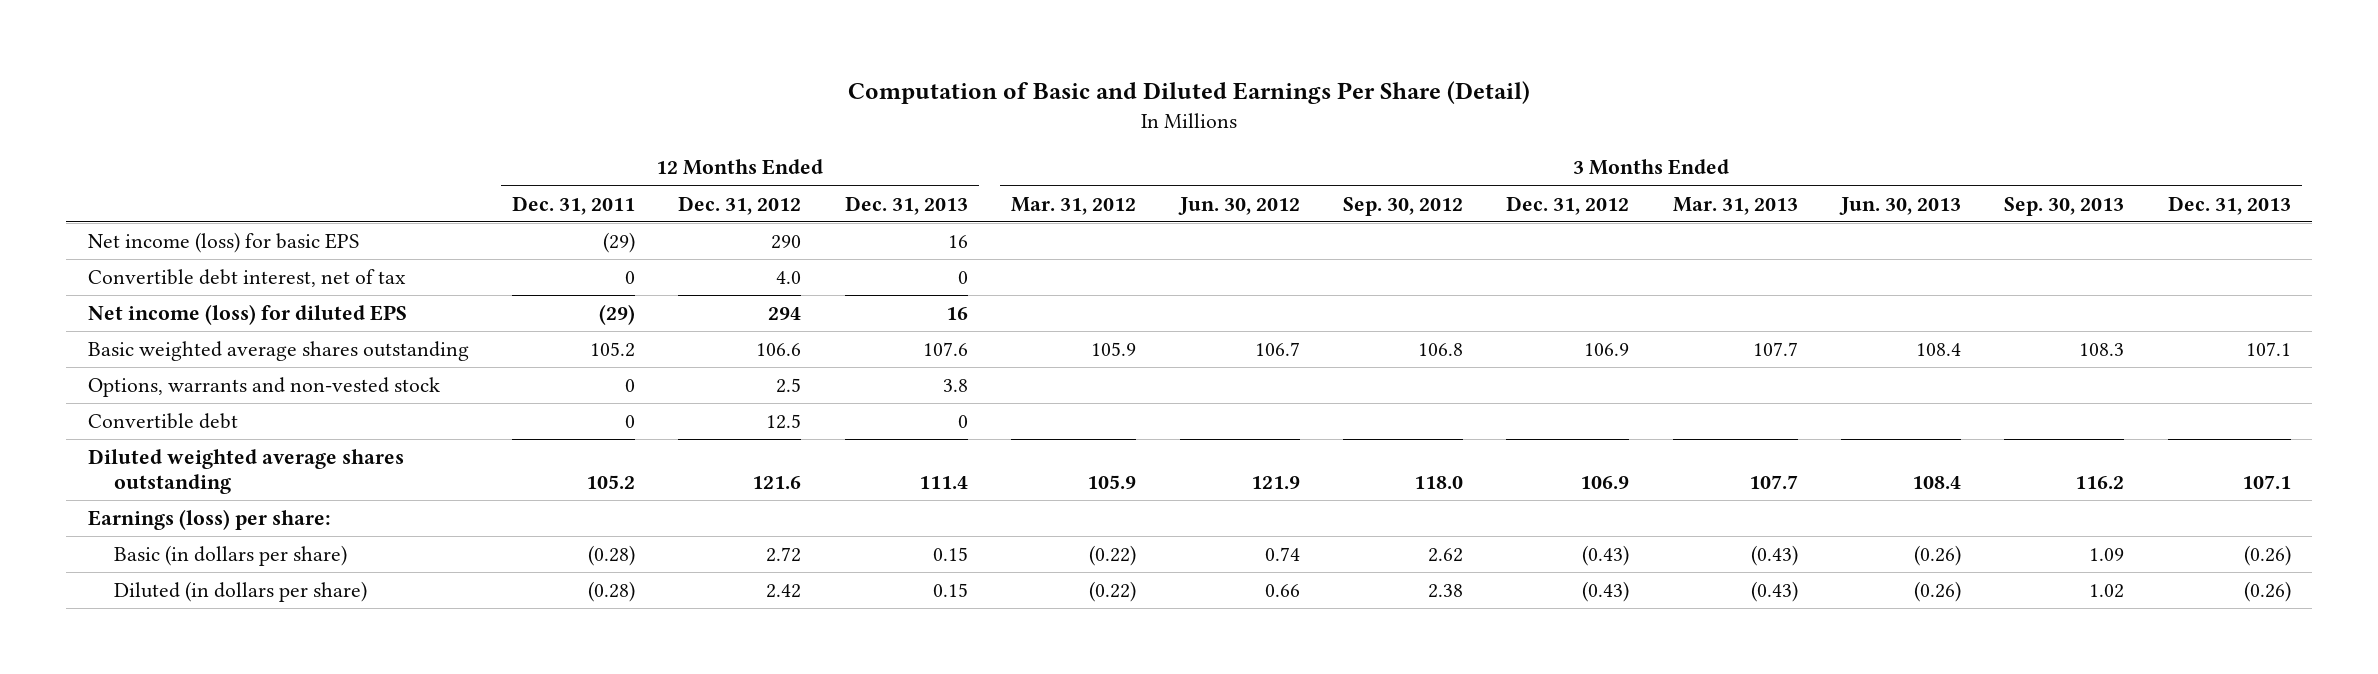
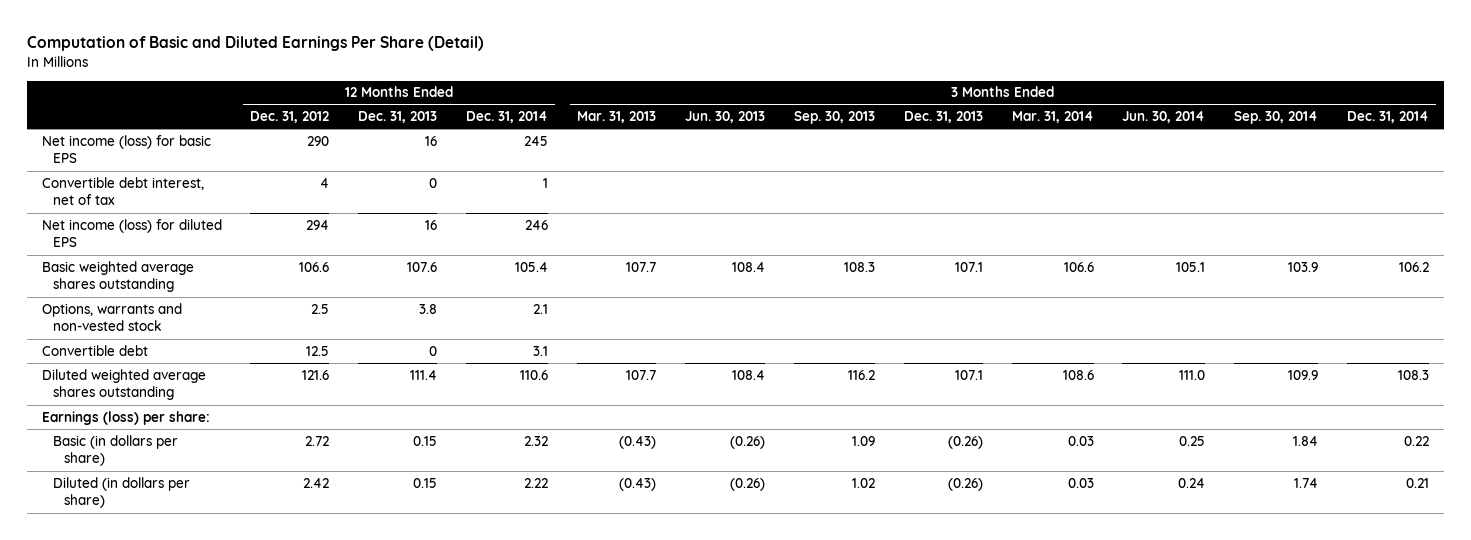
- | 12 Months Ended Dec. 31, 2011 | 12 Months Ended Dec. 31, 2012 | 12 Months Ended Dec. 31, 2013 | 3 Months Ended Mar. 31, 2012 | 3 Months Ended Jun. 30, 2012 | 3 Months Ended Sep. 30, 2012 | 3 Months Ended Dec. 31, 2012 | 3 Months Ended Mar. 31, 2013 | 3 Months Ended Jun. 30, 2013 | 3 Months Ended Sep. 30, 2013 | 3 Months Ended Dec. 31, 2013
+ | 12 Months Ended Dec. 31, 2012 | 12 Months Ended Dec. 31, 2013 | 12 Months Ended Dec. 31, 2014 | 3 Months Ended Mar. 31, 2013 | 3 Months Ended Jun. 30, 2013 | 3 Months Ended Sep. 30, 2013 | 3 Months Ended Dec. 31, 2013 | 3 Months Ended Mar. 31, 2014 | 3 Months Ended Jun. 30, 2014 | 3 Months Ended Sep. 30, 2014 | 3 Months Ended Dec. 31, 2014
- Convertible debt interest, net of tax | 0 | 4.0 | 0 | | | | | | | |
+ Convertible debt interest, net of tax | 4 | 0 | 1 | | | | | | | |

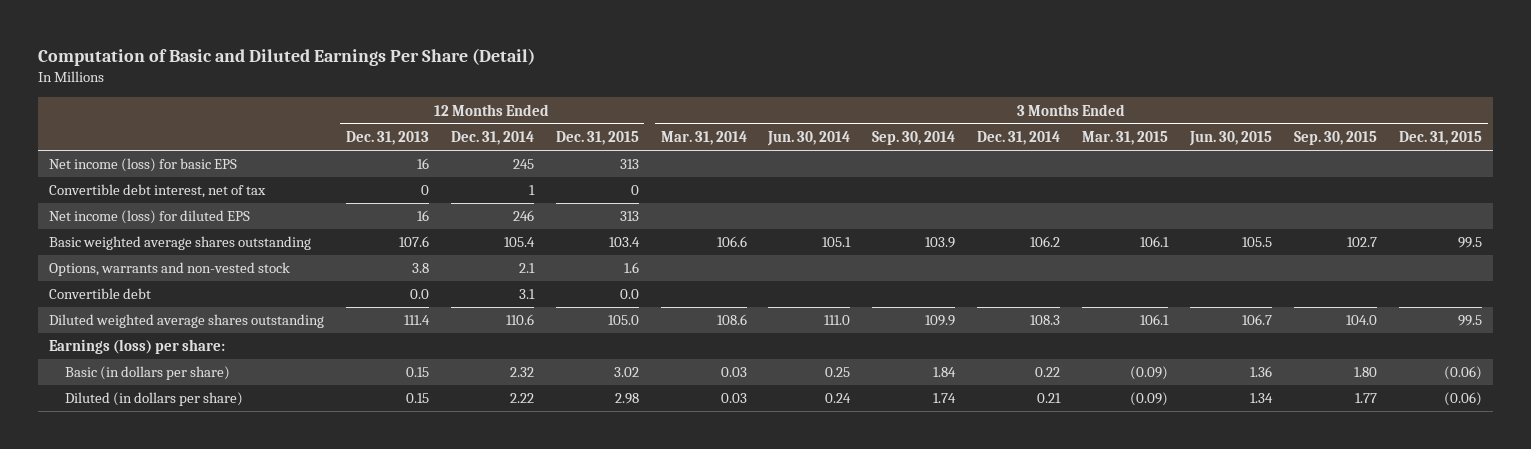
- | 12 Months Ended Dec. 31, 2012 | 12 Months Ended Dec. 31, 2013 | 12 Months Ended Dec. 31, 2014 | 3 Months Ended Mar. 31, 2013 | 3 Months Ended Jun. 30, 2013 | 3 Months Ended Sep. 30, 2013 | 3 Months Ended Dec. 31, 2013 | 3 Months Ended Mar. 31, 2014 | 3 Months Ended Jun. 30, 2014 | 3 Months Ended Sep. 30, 2014 | 3 Months Ended Dec. 31, 2014
+ | 12 Months Ended Dec. 31, 2013 | 12 Months Ended Dec. 31, 2014 | 12 Months Ended Dec. 31, 2015 | 3 Months Ended Mar. 31, 2014 | 3 Months Ended Jun. 30, 2014 | 3 Months Ended Sep. 30, 2014 | 3 Months Ended Dec. 31, 2014 | 3 Months Ended Mar. 31, 2015 | 3 Months Ended Jun. 30, 2015 | 3 Months Ended Sep. 30, 2015 | 3 Months Ended Dec. 31, 2015
- Convertible debt | 12.5 | 0 | 3.1 | | | | | | | |
+ Convertible debt | 0.0 | 3.1 | 0.0 | | | | | | | |

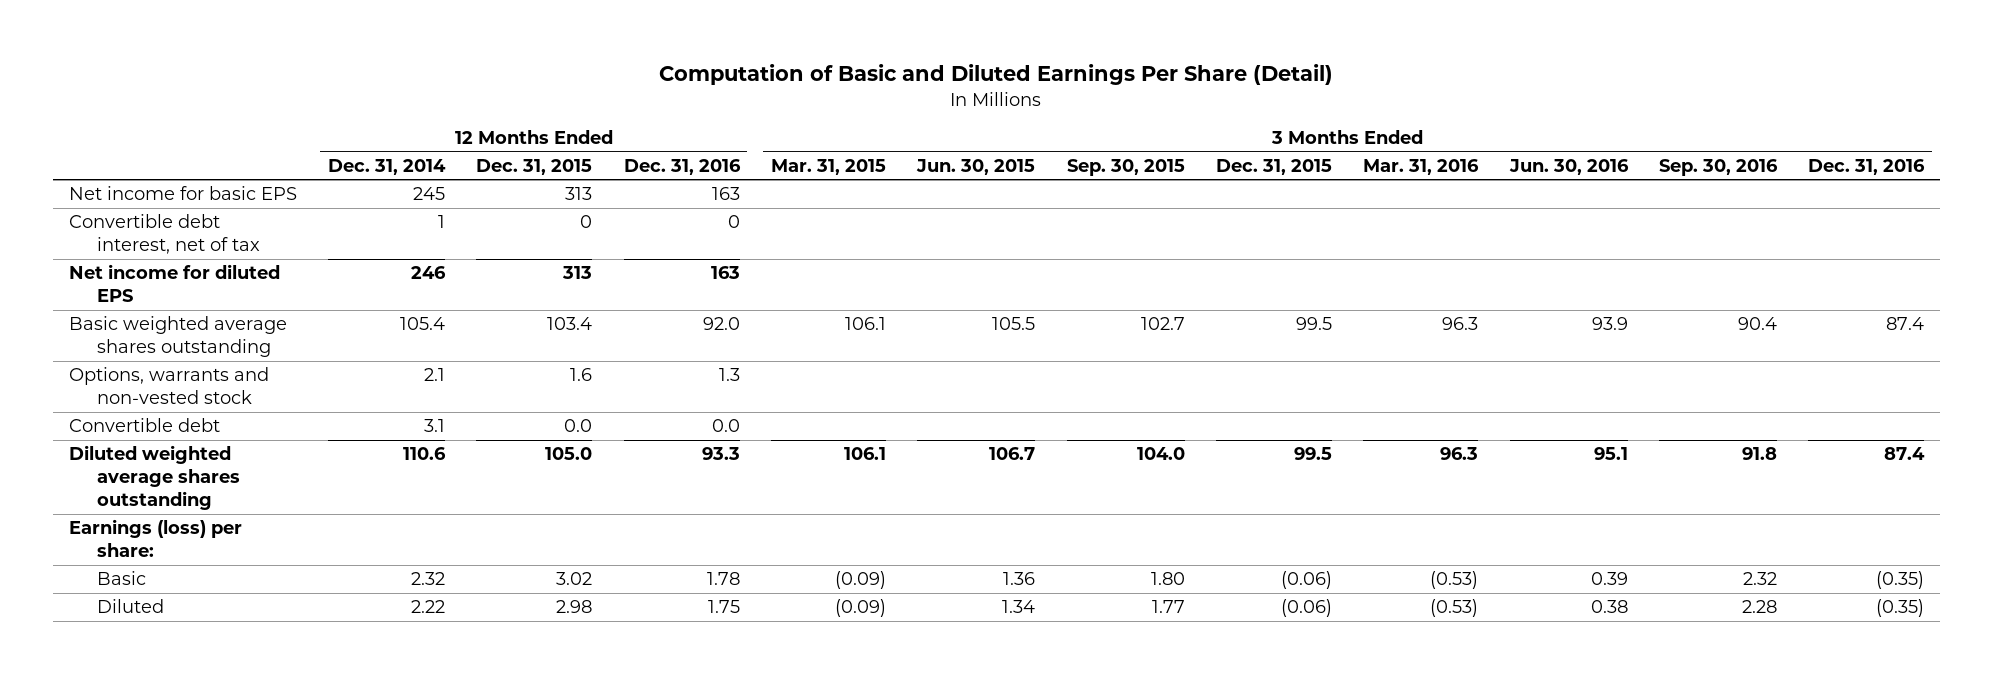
- | 12 Months Ended Dec. 31, 2013 | 12 Months Ended Dec. 31, 2014 | 12 Months Ended Dec. 31, 2015 | 3 Months Ended Mar. 31, 2014 | 3 Months Ended Jun. 30, 2014 | 3 Months Ended Sep. 30, 2014 | 3 Months Ended Dec. 31, 2014 | 3 Months Ended Mar. 31, 2015 | 3 Months Ended Jun. 30, 2015 | 3 Months Ended Sep. 30, 2015 | 3 Months Ended Dec. 31, 2015
+ | 12 Months Ended Dec. 31, 2014 | 12 Months Ended Dec. 31, 2015 | 12 Months Ended Dec. 31, 2016 | 3 Months Ended Mar. 31, 2015 | 3 Months Ended Jun. 30, 2015 | 3 Months Ended Sep. 30, 2015 | 3 Months Ended Dec. 31, 2015 | 3 Months Ended Mar. 31, 2016 | 3 Months Ended Jun. 30, 2016 | 3 Months Ended Sep. 30, 2016 | 3 Months Ended Dec. 31, 2016
- Net income (loss) for basic EPS | 16 | 245 | 313 | | | | | | | |
+ Net income for basic EPS | 245 | 313 | 163 | | | | | | | |
- Net income (loss) for diluted EPS | 16 | 246 | 313 | | | | | | | |
+ Net income for diluted EPS | 246 | 313 | 163 | | | | | | | |
- Basic (in dollars per share) | 0.15 | 2.32 | 3.02 | 0.03 | 0.25 | 1.84 | 0.22 | (0.09) | 1.36 | 1.80 | (0.06)
- Diluted (in dollars per share) | 0.15 | 2.22 | 2.98 | 0.03 | 0.24 | 1.74 | 0.21 | (0.09) | 1.34 | 1.77 | (0.06)
+ Basic | 2.32 | 3.02 | 1.78 | (0.09) | 1.36 | 1.80 | (0.06) | (0.53) | 0.39 | 2.32 | (0.35)
+ Diluted | 2.22 | 2.98 | 1.75 | (0.09) | 1.34 | 1.77 | (0.06) | (0.53) | 0.38 | 2.28 | (0.35)

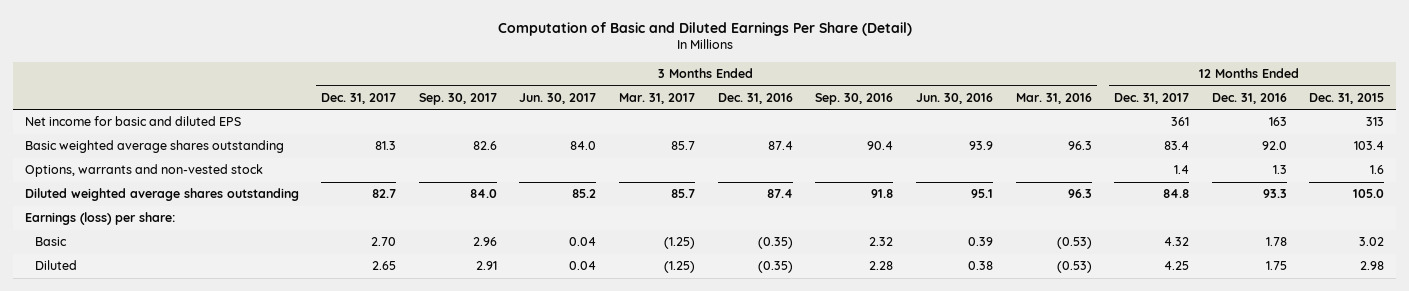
- | 12 Months Ended Dec. 31, 2014 | 12 Months Ended Dec. 31, 2015 | 12 Months Ended Dec. 31, 2016 | 3 Months Ended Mar. 31, 2015 | 3 Months Ended Jun. 30, 2015 | 3 Months Ended Sep. 30, 2015 | 3 Months Ended Dec. 31, 2015 | 3 Months Ended Mar. 31, 2016 | 3 Months Ended Jun. 30, 2016 | 3 Months Ended Sep. 30, 2016 | 3 Months Ended Dec. 31, 2016
+ | 3 Months Ended Dec. 31, 2017 | 3 Months Ended Sep. 30, 2017 | 3 Months Ended Jun. 30, 2017 | 3 Months Ended Mar. 31, 2017 | 3 Months Ended Dec. 31, 2016 | 3 Months Ended Sep. 30, 2016 | 3 Months Ended Jun. 30, 2016 | 3 Months Ended Mar. 31, 2016 | 12 Months Ended Dec. 31, 2017 | 12 Months Ended Dec. 31, 2016 | 12 Months Ended Dec. 31, 2015
- Net income for basic EPS | 245 | 313 | 163 | | | | | | | |
- Convertible debt interest, net of tax | 1 | 0 | 0 | | | | | | | |
- Net income for diluted EPS | 246 | 313 | 163 | | | | | | | |
+ Net income for basic and diluted EPS | | | | | | | | | 361 | 163 | 313
- Convertible debt | 3.1 | 0.0 | 0.0 | | | | | | | |

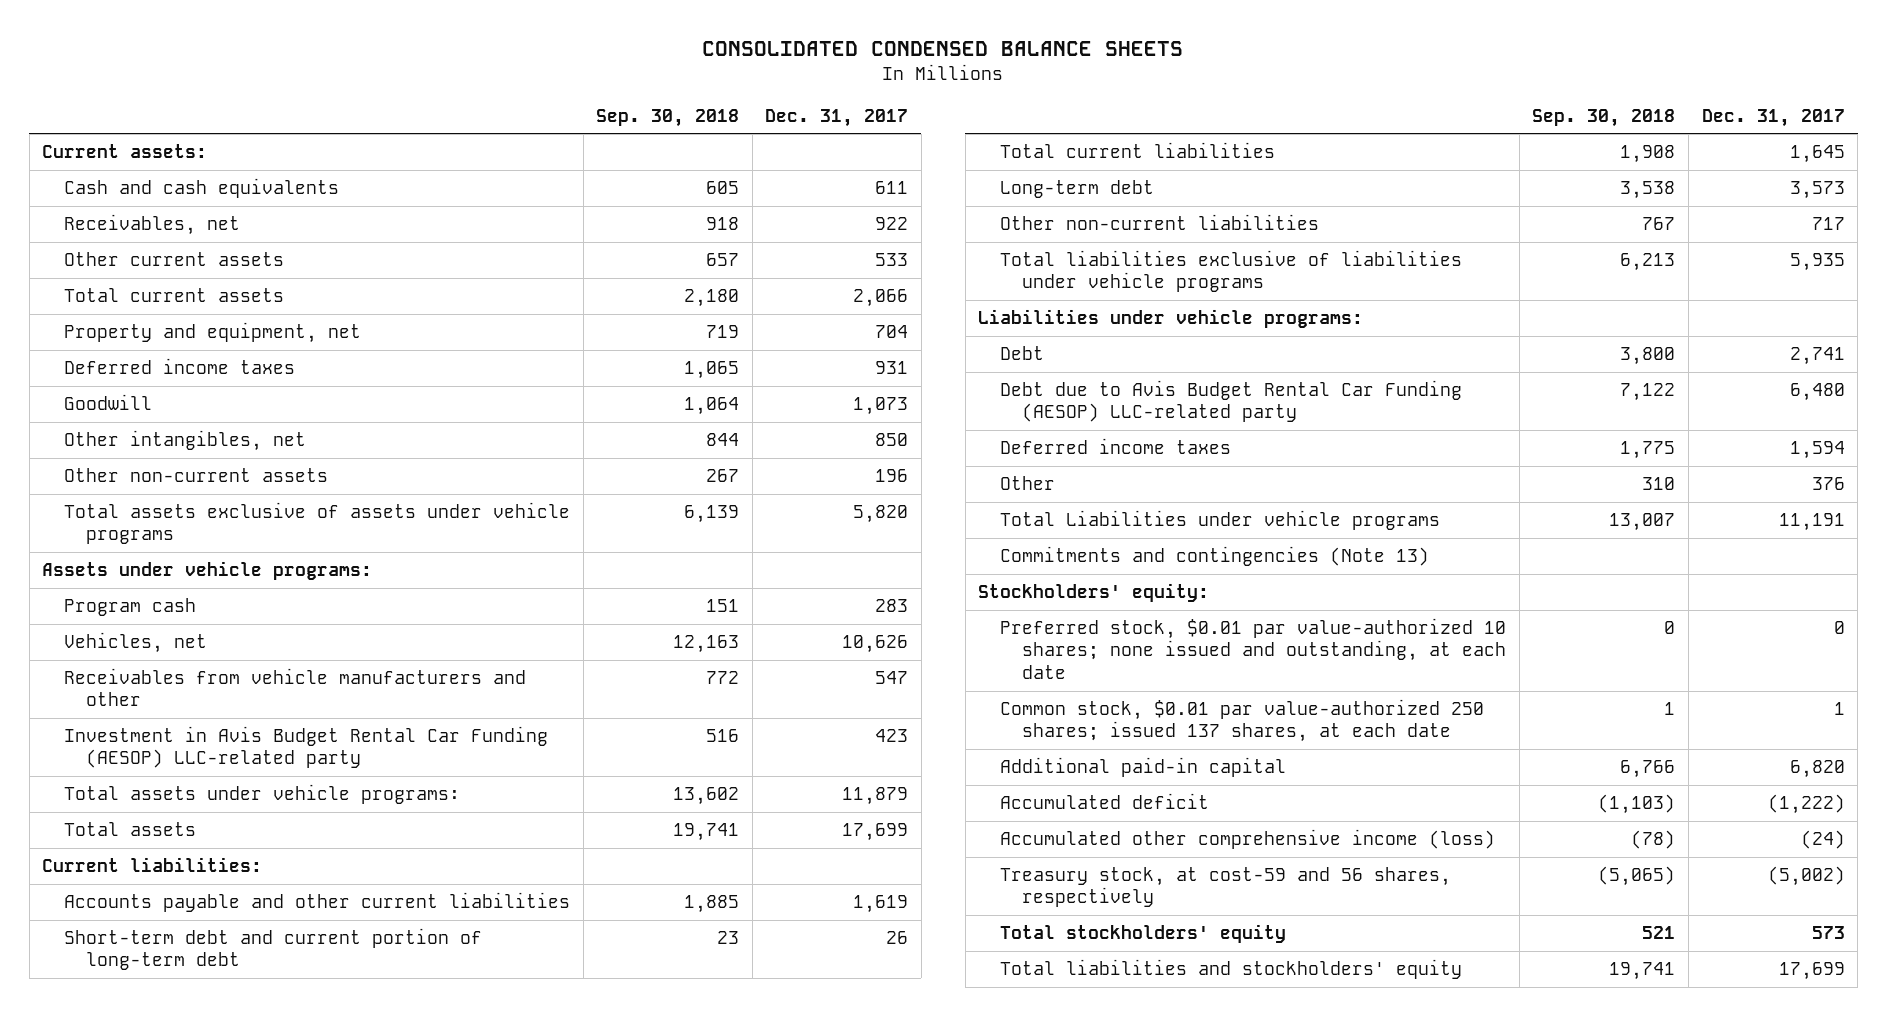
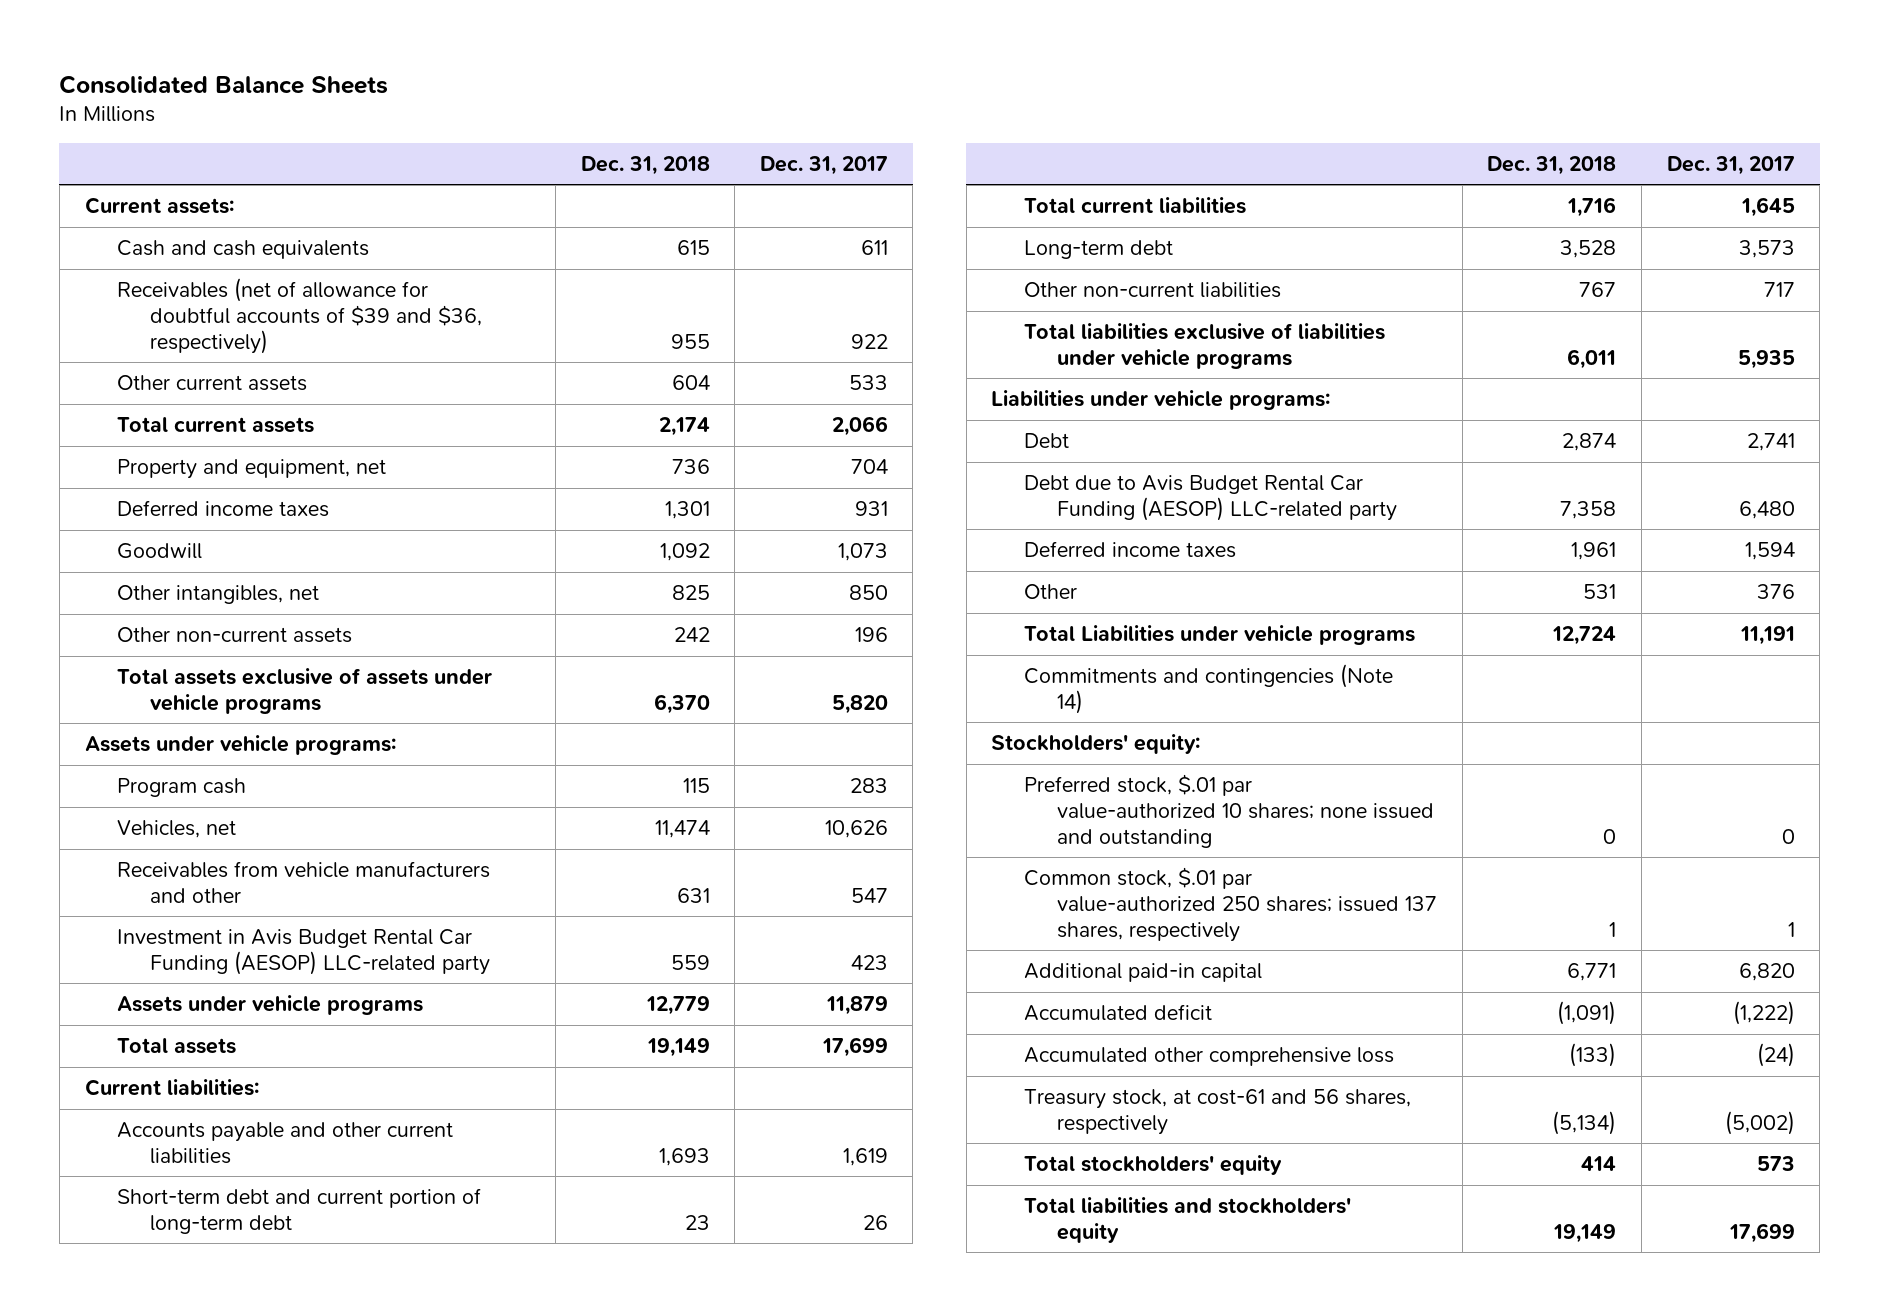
- CONSOLIDATED CONDENSED BALANCE SHEETS
+ Consolidated Balance Sheets
- | Sep. 30, 2018 | Dec. 31, 2017
+ | Dec. 31, 2018 | Dec. 31, 2017
- Receivables, net | 918 | 922
+ Receivables (net of allowance for doubtful accounts of $39 and $36, respectively) | 955 | 922
- Total assets under vehicle programs: | 13,602 | 11,879
+ Assets under vehicle programs | 12,779 | 11,879
- Commitments and contingencies (Note 13)
+ Commitments and contingencies (Note 14)
- Preferred stock, $0.01 par value-authorized 10 shares; none issued and outstanding, at each date | 0 | 0
- Common stock, $0.01 par value-authorized 250 shares; issued 137 shares, at each date | 1 | 1
+ Preferred stock, $.01 par value-authorized 10 shares; none issued and outstanding | 0 | 0
+ Common stock, $.01 par value-authorized 250 shares; issued 137 shares, respectively | 1 | 1
- Accumulated other comprehensive income (loss) | (78) | (24)
- Treasury stock, at cost-59 and 56 shares, respectively | (5,065) | (5,002)
+ Accumulated other comprehensive loss | (133) | (24)
+ Treasury stock, at cost-61 and 56 shares, respectively | (5,134) | (5,002)

